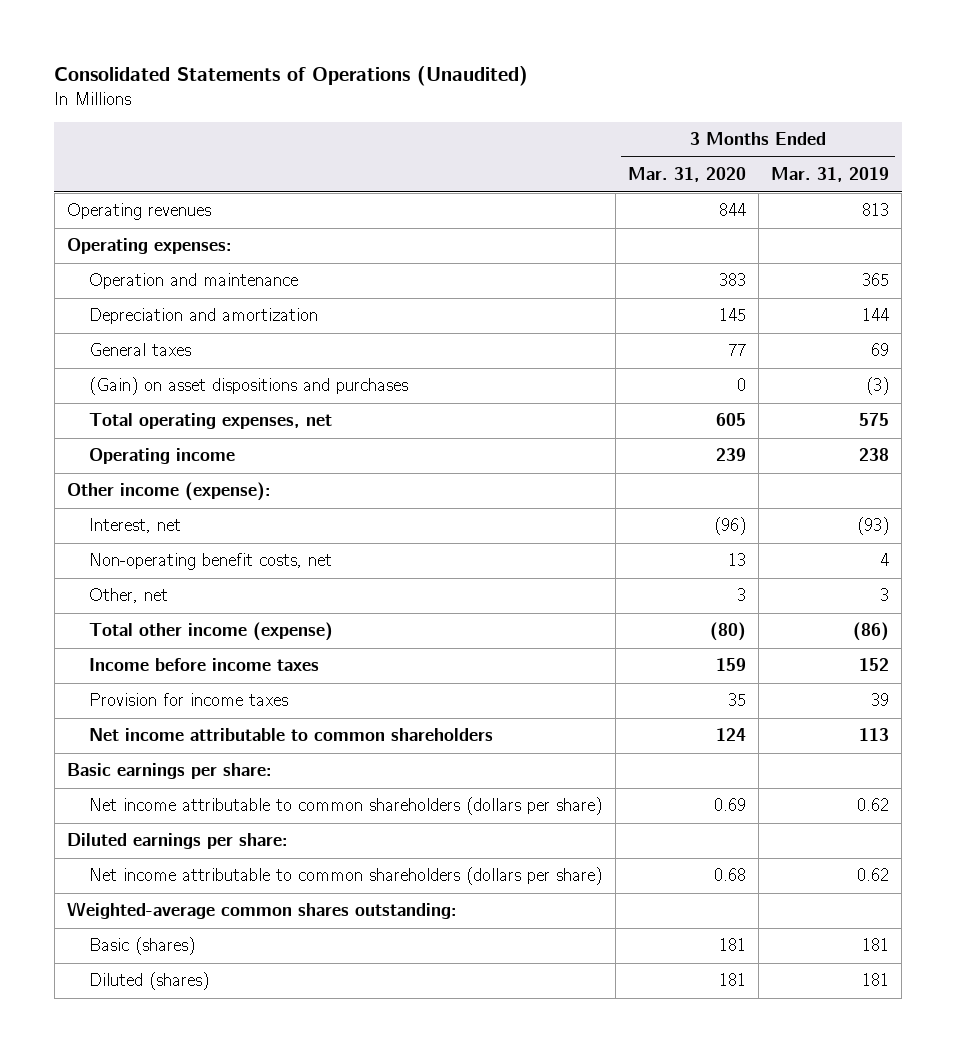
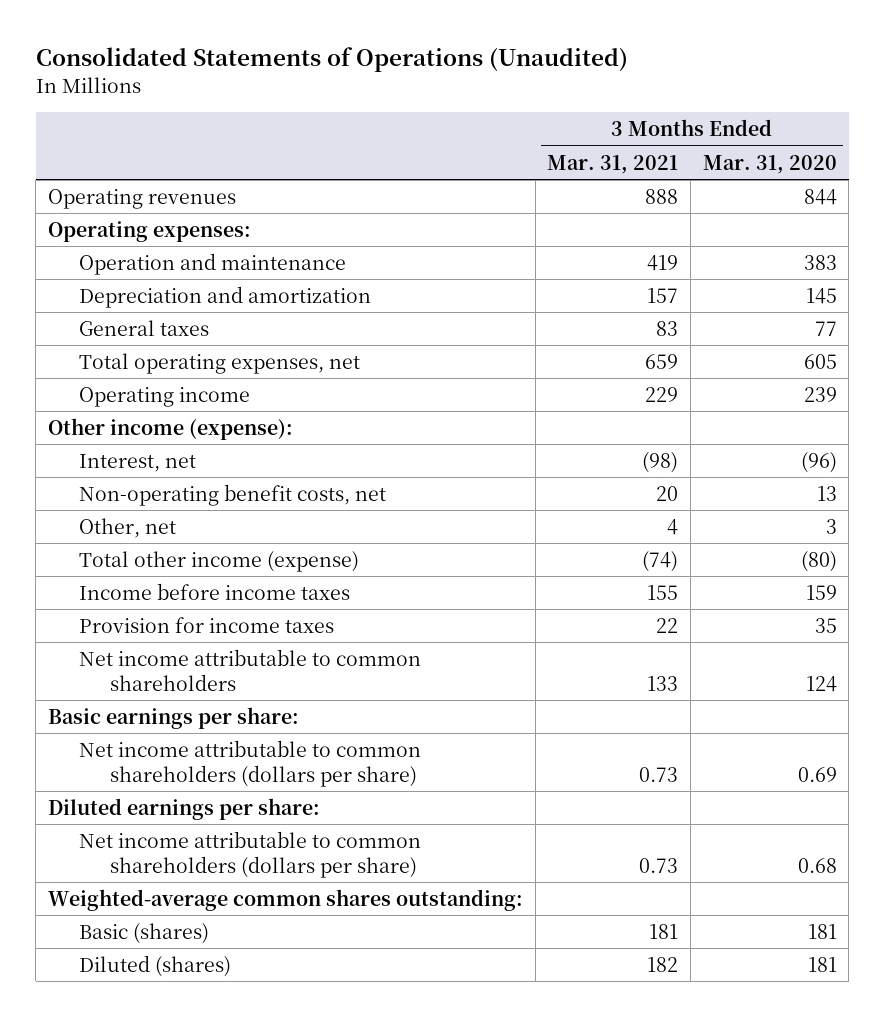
- | 3 Months Ended Mar. 31, 2020 | 3 Months Ended Mar. 31, 2019
+ | 3 Months Ended Mar. 31, 2021 | 3 Months Ended Mar. 31, 2020
- (Gain) on asset dispositions and purchases | 0 | (3)

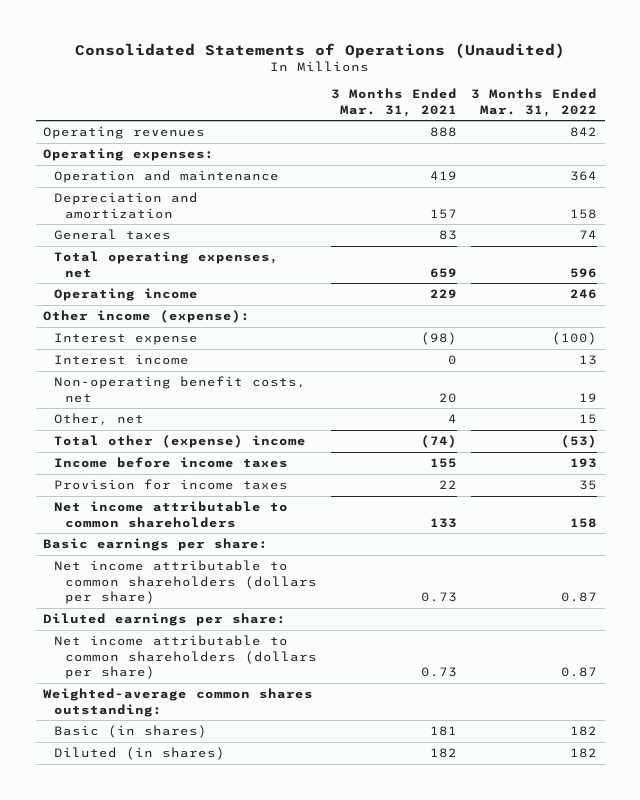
- | 3 Months Ended Mar. 31, 2021 | 3 Months Ended Mar. 31, 2020
+ | 3 Months Ended Mar. 31, 2021 | 3 Months Ended Mar. 31, 2022
- Interest, net | (98) | (96)
+ Interest expense | (98) | (100)
+ Interest income | 0 | 13
- Total other income (expense) | (74) | (80)
+ Total other (expense) income | (74) | (53)
- Basic (shares) | 181 | 181
- Diluted (shares) | 182 | 181
+ Basic (in shares) | 181 | 182
+ Diluted (in shares) | 182 | 182

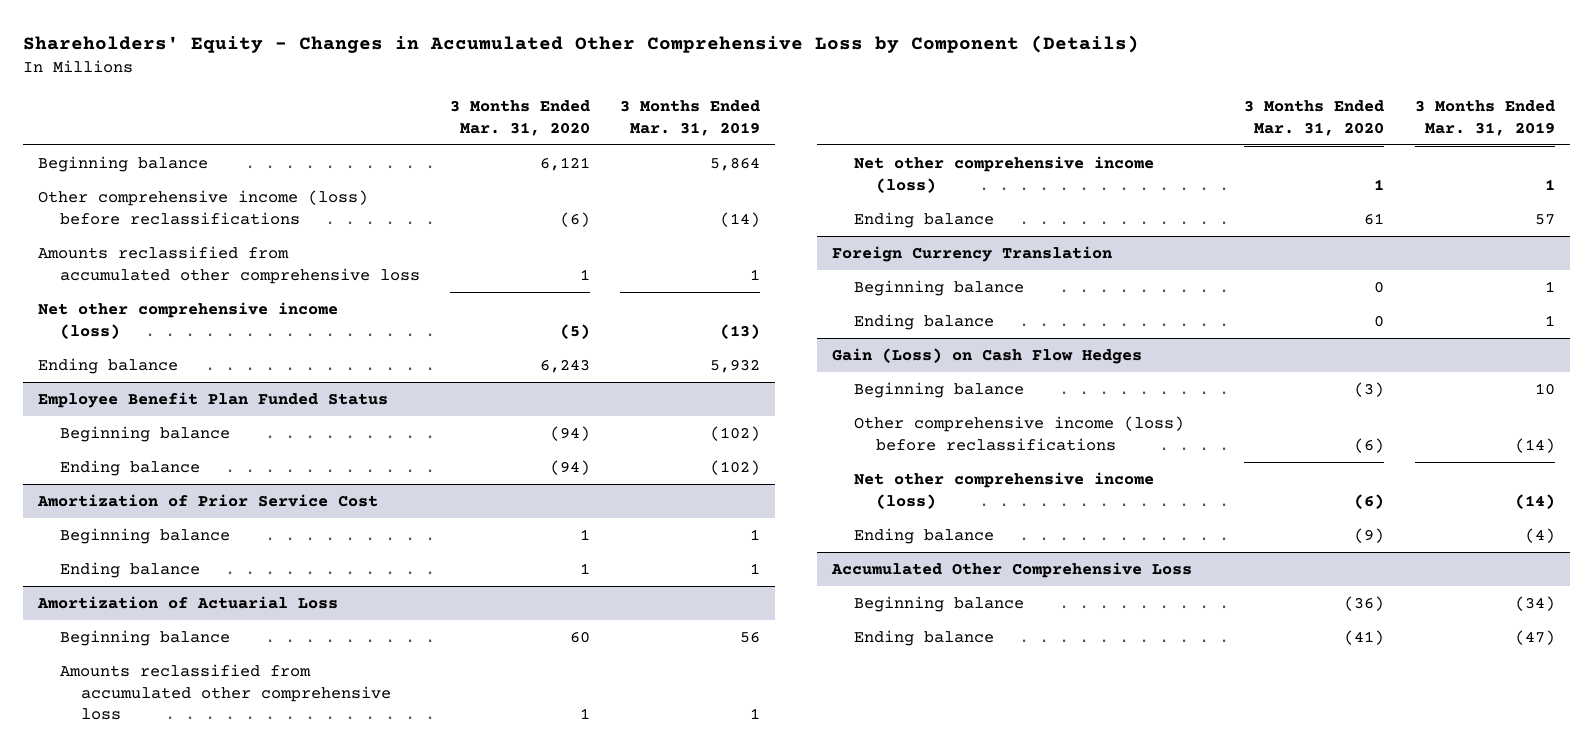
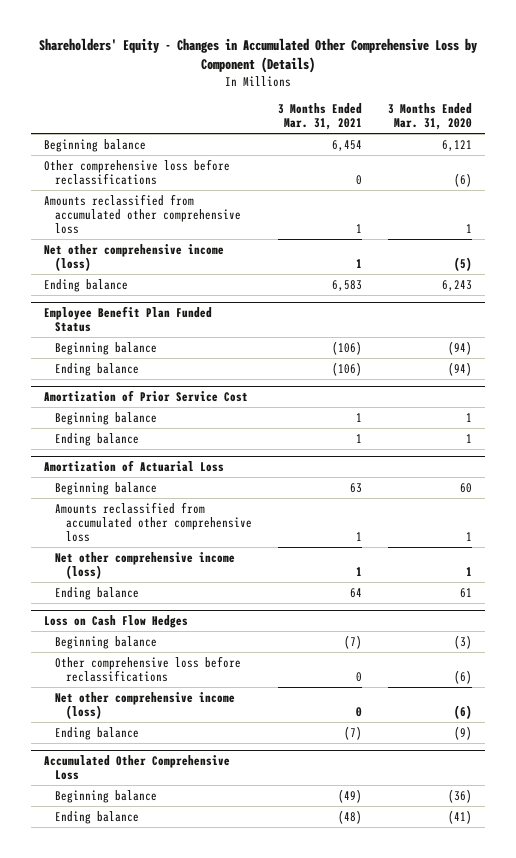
- | 3 Months Ended Mar. 31, 2020 | 3 Months Ended Mar. 31, 2019
+ | 3 Months Ended Mar. 31, 2021 | 3 Months Ended Mar. 31, 2020
- Other comprehensive income (loss) before reclassifications | (6) | (14)
+ Other comprehensive loss before reclassifications | 0 | (6)
- Foreign Currency Translation
- Beginning balance | 0 | 1
- Ending balance | 0 | 1
- Gain (Loss) on Cash Flow Hedges
+ Loss on Cash Flow Hedges
- Other comprehensive income (loss) before reclassifications | (6) | (14)
+ Other comprehensive loss before reclassifications | 0 | (6)

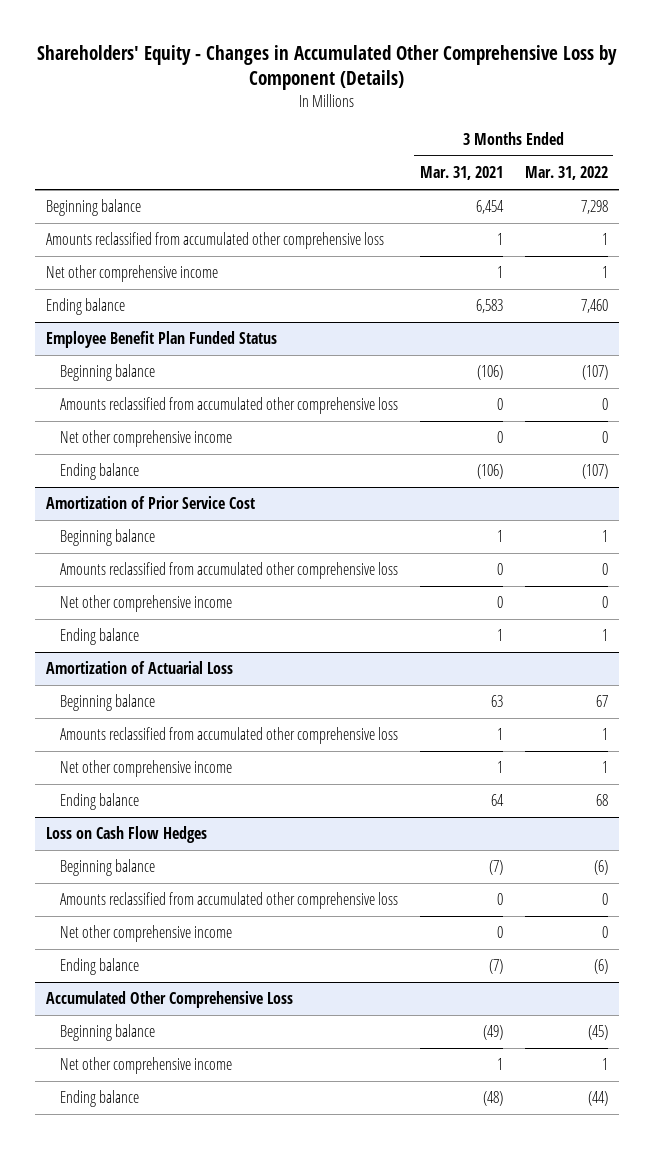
- | 3 Months Ended Mar. 31, 2021 | 3 Months Ended Mar. 31, 2020
+ | 3 Months Ended Mar. 31, 2021 | 3 Months Ended Mar. 31, 2022
- Other comprehensive loss before reclassifications | 0 | (6)
- Net other comprehensive income (loss) | 1 | (5)
+ Net other comprehensive income | 1 | 1
@ Employee Benefit Plan Funded Status
+ Amounts reclassified from accumulated other comprehensive loss | 0 | 0
+ Net other comprehensive income | 0 | 0
@ Amortization of Prior Service Cost
+ Amounts reclassified from accumulated other comprehensive loss | 0 | 0
+ Net other comprehensive income | 0 | 0
@ Amortization of Actuarial Loss
- Net other comprehensive income (loss) | 1 | 1
+ Net other comprehensive income | 1 | 1
@ Loss on Cash Flow Hedges
- Other comprehensive loss before reclassifications | 0 | (6)
- Net other comprehensive income (loss) | 0 | (6)
+ Amounts reclassified from accumulated other comprehensive loss | 0 | 0
+ Net other comprehensive income | 0 | 0
@ Accumulated Other Comprehensive Loss
+ Net other comprehensive income | 1 | 1

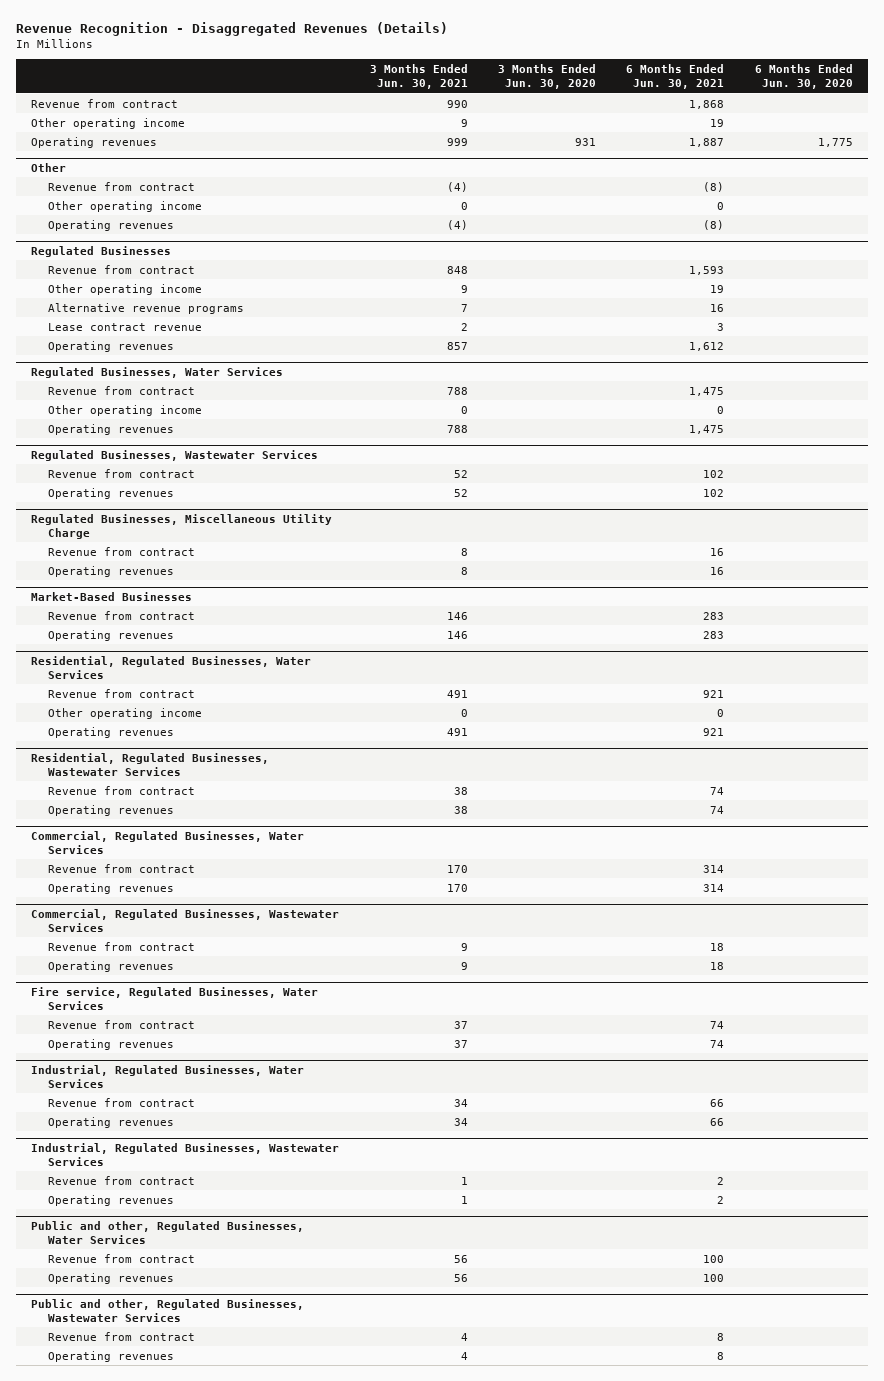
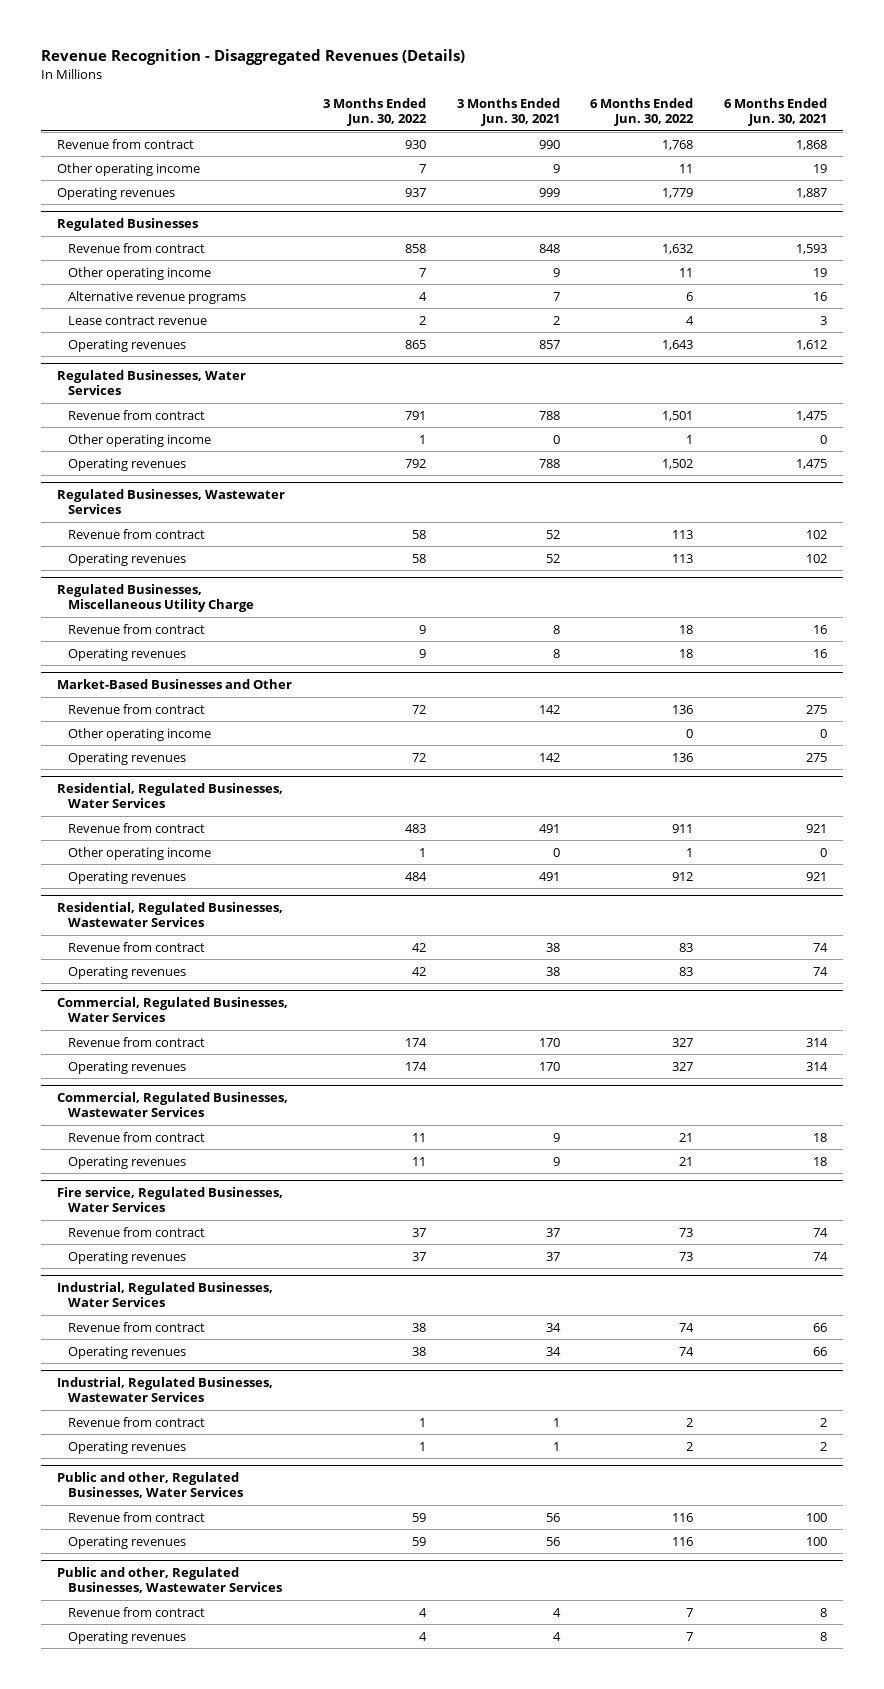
- | 3 Months Ended Jun. 30, 2021 | 3 Months Ended Jun. 30, 2020 | 6 Months Ended Jun. 30, 2021 | 6 Months Ended Jun. 30, 2020
+ | 3 Months Ended Jun. 30, 2022 | 3 Months Ended Jun. 30, 2021 | 6 Months Ended Jun. 30, 2022 | 6 Months Ended Jun. 30, 2021
- Other
- Revenue from contract | (4) | | (8) |
- Other operating income | 0 | | 0 |
- Operating revenues | (4) | | (8) |
- Market-Based Businesses
- Revenue from contract | 146 | | 283 |
- Operating revenues | 146 | | 283 |
+ Market-Based Businesses and Other
+ Revenue from contract | 72 | 142 | 136 | 275
+ Other operating income | | | 0 | 0
+ Operating revenues | 72 | 142 | 136 | 275

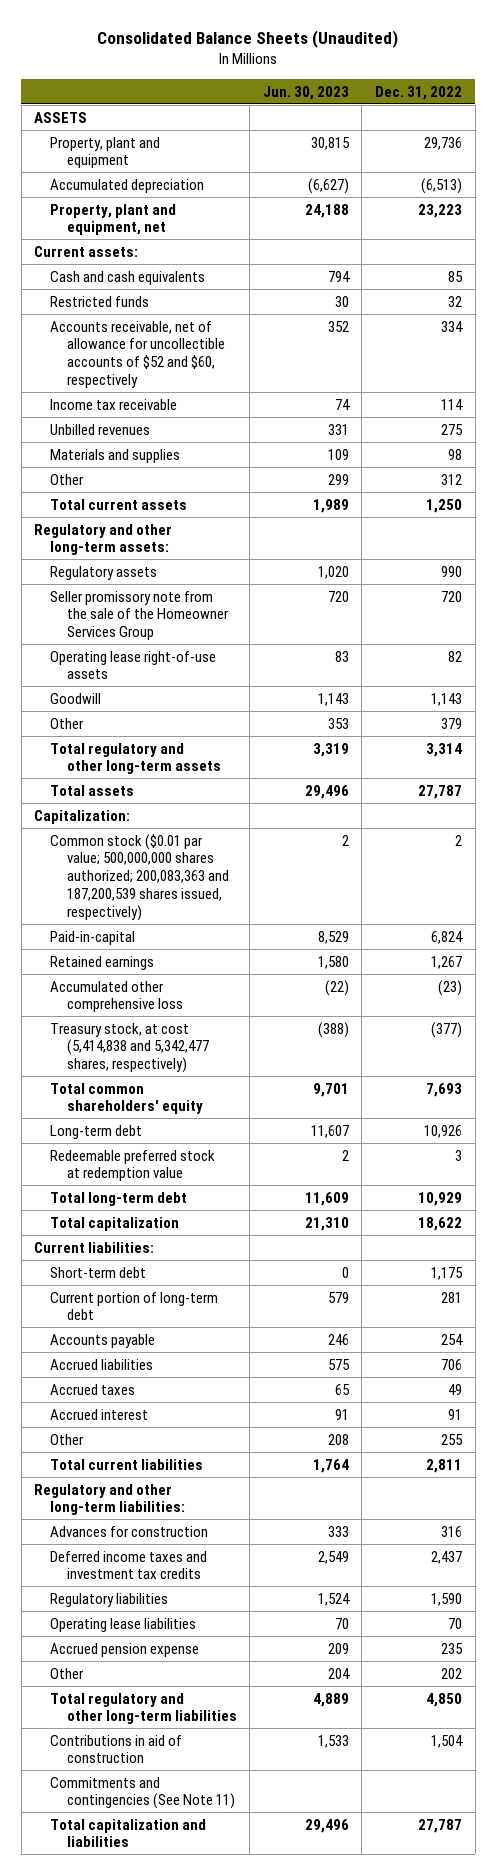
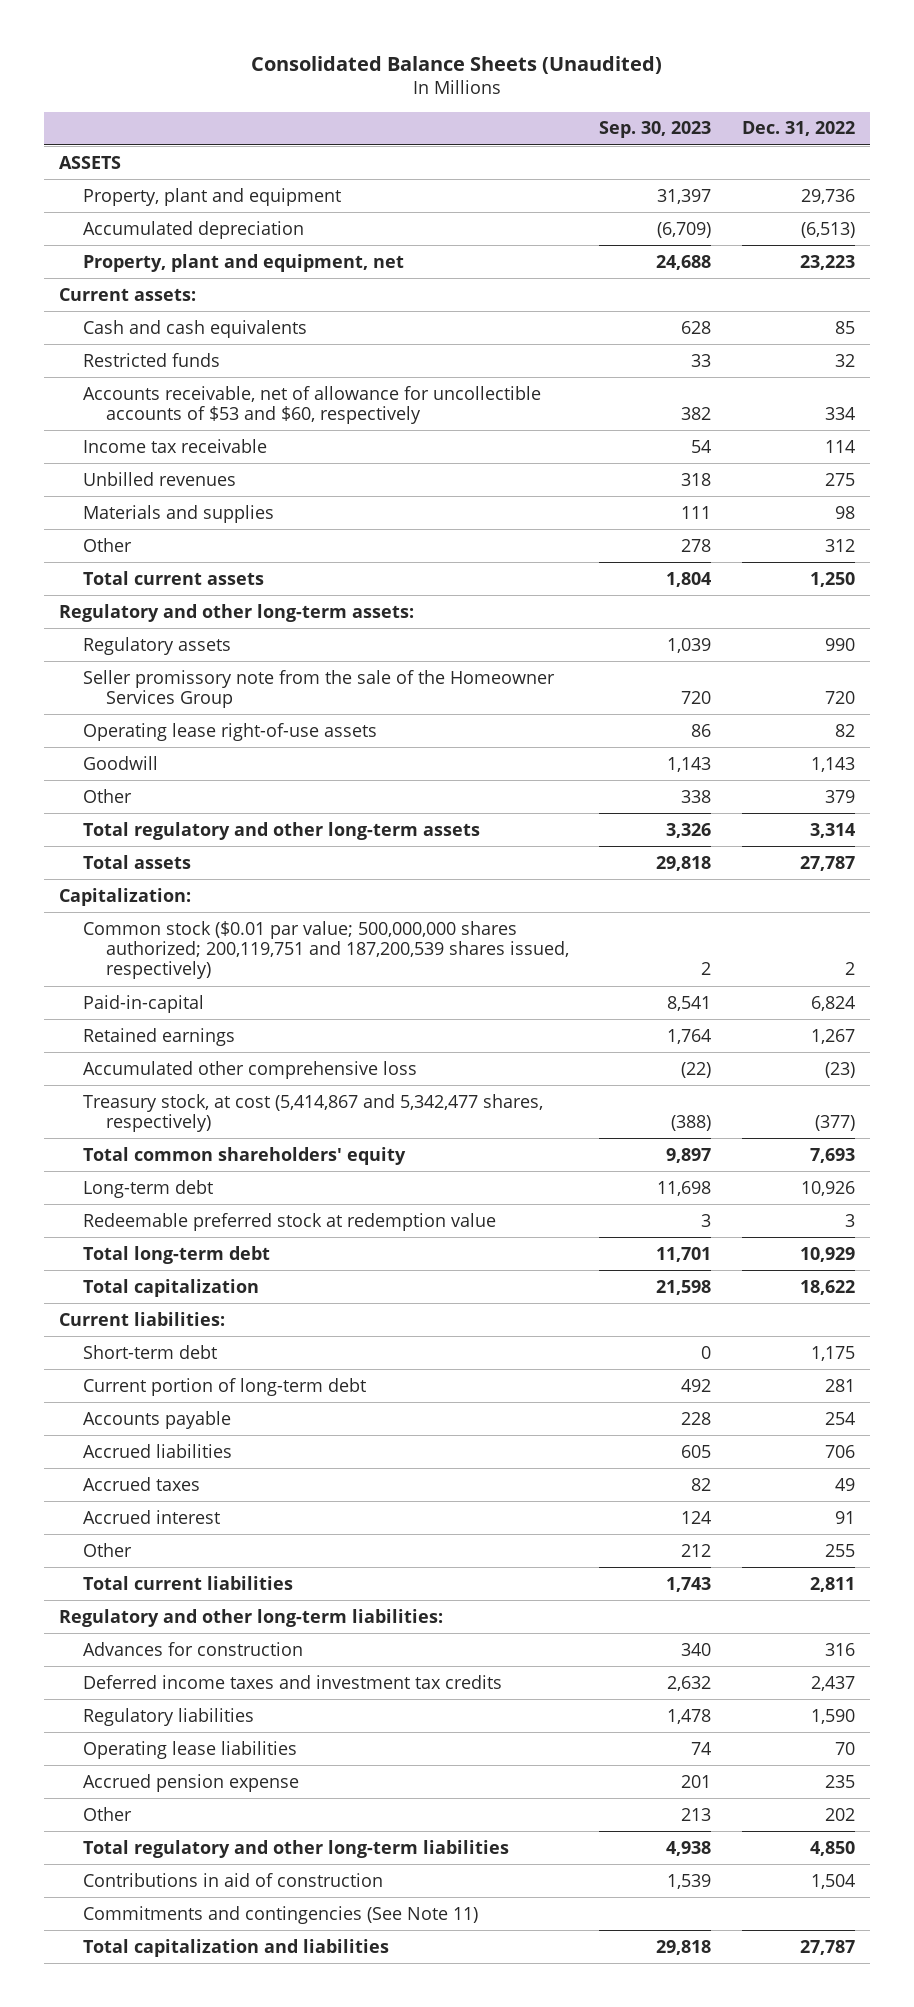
- | Jun. 30, 2023 | Dec. 31, 2022
+ | Sep. 30, 2023 | Dec. 31, 2022
- Accounts receivable, net of allowance for uncollectible accounts of $52 and $60, respectively | 352 | 334
+ Accounts receivable, net of allowance for uncollectible accounts of $53 and $60, respectively | 382 | 334
- Common stock ($0.01 par value; 500,000,000 shares authorized; 200,083,363 and 187,200,539 shares issued, respectively) | 2 | 2
+ Common stock ($0.01 par value; 500,000,000 shares authorized; 200,119,751 and 187,200,539 shares issued, respectively) | 2 | 2
- Treasury stock, at cost (5,414,838 and 5,342,477 shares, respectively) | (388) | (377)
+ Treasury stock, at cost (5,414,867 and 5,342,477 shares, respectively) | (388) | (377)

